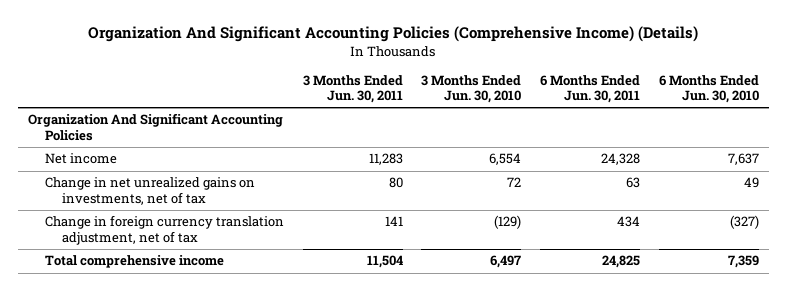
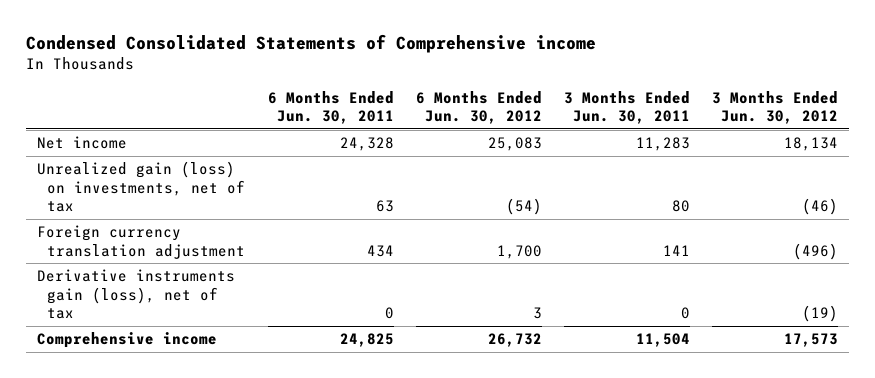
- Organization And Significant Accounting Policies (Comprehensive Income) (Details)
+ Condensed Consolidated Statements of Comprehensive income
- | 3 Months Ended Jun. 30, 2011 | 3 Months Ended Jun. 30, 2010 | 6 Months Ended Jun. 30, 2011 | 6 Months Ended Jun. 30, 2010
+ | 6 Months Ended Jun. 30, 2011 | 6 Months Ended Jun. 30, 2012 | 3 Months Ended Jun. 30, 2011 | 3 Months Ended Jun. 30, 2012
- Organization And Significant Accounting Policies
- Change in net unrealized gains on investments, net of tax | 80 | 72 | 63 | 49
- Change in foreign currency translation adjustment, net of tax | 141 | (129) | 434 | (327)
- Total comprehensive income | 11,504 | 6,497 | 24,825 | 7,359
+ Unrealized gain (loss) on investments, net of tax | 63 | (54) | 80 | (46)
+ Foreign currency translation adjustment | 434 | 1,700 | 141 | (496)
+ Derivative instruments gain (loss), net of tax | 0 | 3 | 0 | (19)
+ Comprehensive income | 24,825 | 26,732 | 11,504 | 17,573

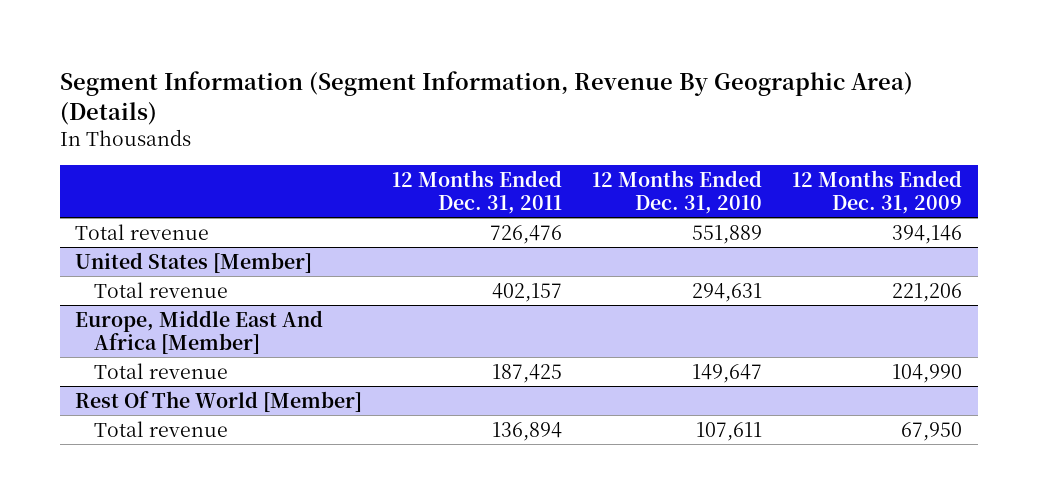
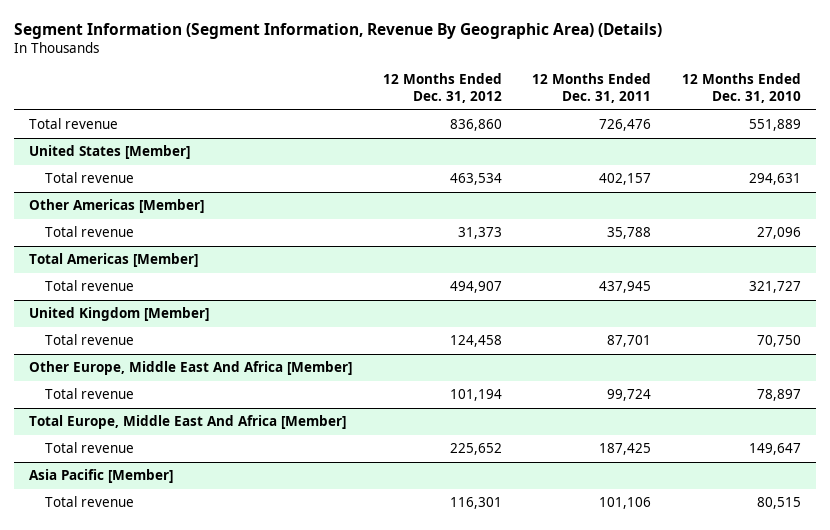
- | 12 Months Ended Dec. 31, 2011 | 12 Months Ended Dec. 31, 2010 | 12 Months Ended Dec. 31, 2009
+ | 12 Months Ended Dec. 31, 2012 | 12 Months Ended Dec. 31, 2011 | 12 Months Ended Dec. 31, 2010
- Europe, Middle East And Africa [Member]
+ Other Americas [Member]
+ Total revenue | 31,373 | 35,788 | 27,096
+ Total Americas [Member]
+ Total revenue | 494,907 | 437,945 | 321,727
+ United Kingdom [Member]
+ Total revenue | 124,458 | 87,701 | 70,750
+ Other Europe, Middle East And Africa [Member]
+ Total revenue | 101,194 | 99,724 | 78,897
+ Total Europe, Middle East And Africa [Member]
- Rest Of The World [Member]
- Total revenue | 136,894 | 107,611 | 67,950
+ Asia Pacific [Member]
+ Total revenue | 116,301 | 101,106 | 80,515

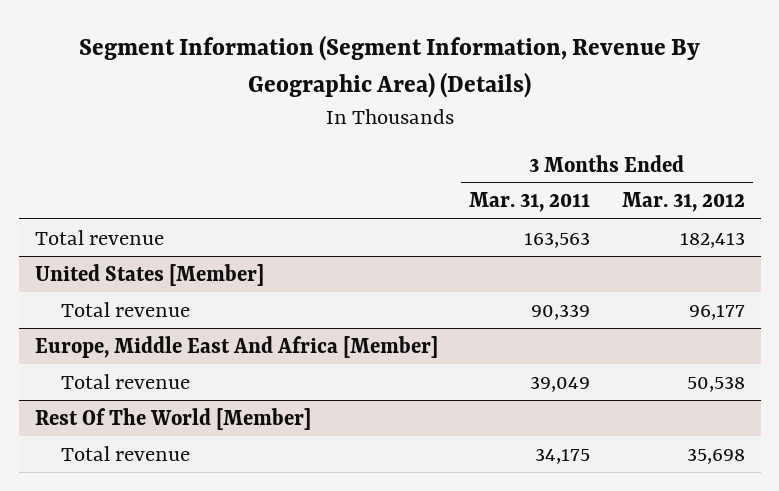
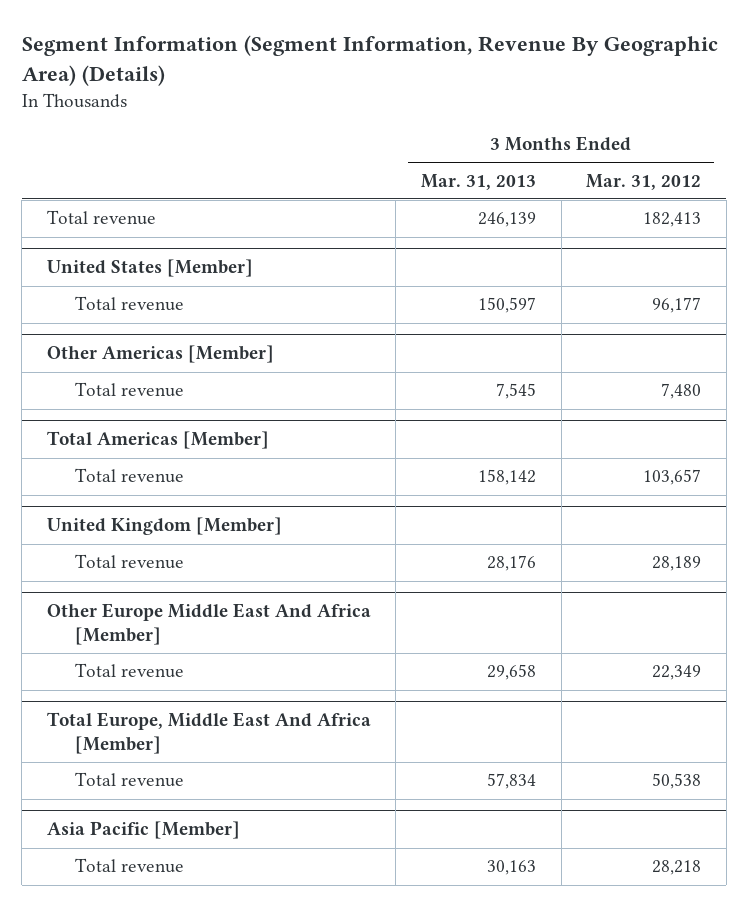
- | 3 Months Ended Mar. 31, 2011 | 3 Months Ended Mar. 31, 2012
+ | 3 Months Ended Mar. 31, 2013 | 3 Months Ended Mar. 31, 2012
- Europe, Middle East And Africa [Member]
+ Other Americas [Member]
+ Total revenue | 7,545 | 7,480
+ Total Americas [Member]
+ Total revenue | 158,142 | 103,657
+ United Kingdom [Member]
+ Total revenue | 28,176 | 28,189
+ Other Europe Middle East And Africa [Member]
+ Total revenue | 29,658 | 22,349
+ Total Europe, Middle East And Africa [Member]
- Rest Of The World [Member]
- Total revenue | 34,175 | 35,698
+ Asia Pacific [Member]
+ Total revenue | 30,163 | 28,218

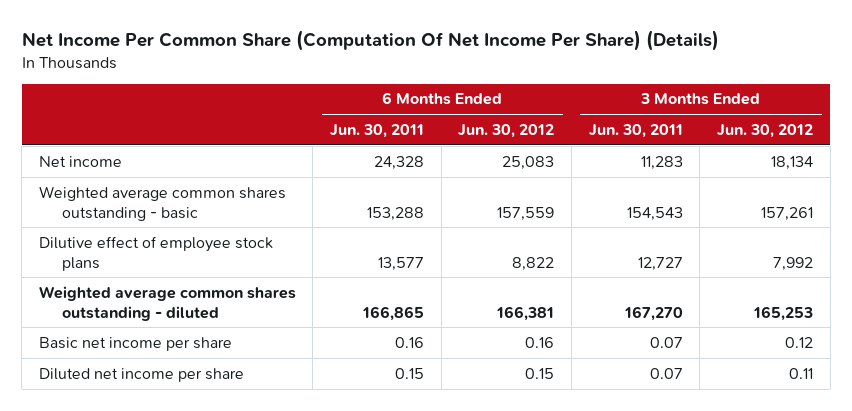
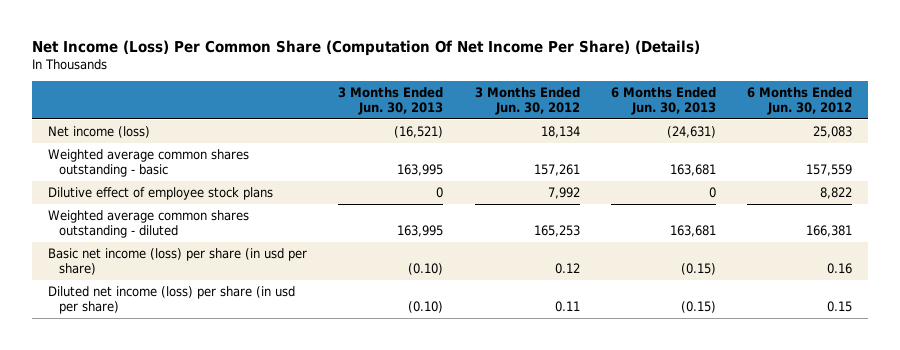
- Net Income Per Common Share (Computation Of Net Income Per Share) (Details)
+ Net Income (Loss) Per Common Share (Computation Of Net Income Per Share) (Details)
- | 6 Months Ended Jun. 30, 2011 | 6 Months Ended Jun. 30, 2012 | 3 Months Ended Jun. 30, 2011 | 3 Months Ended Jun. 30, 2012
+ | 3 Months Ended Jun. 30, 2013 | 3 Months Ended Jun. 30, 2012 | 6 Months Ended Jun. 30, 2013 | 6 Months Ended Jun. 30, 2012
- Net income | 24,328 | 25,083 | 11,283 | 18,134
+ Net income (loss) | (16,521) | 18,134 | (24,631) | 25,083
- Basic net income per share | 0.16 | 0.16 | 0.07 | 0.12
- Diluted net income per share | 0.15 | 0.15 | 0.07 | 0.11
+ Basic net income (loss) per share (in usd per share) | (0.10) | 0.12 | (0.15) | 0.16
+ Diluted net income (loss) per share (in usd per share) | (0.10) | 0.11 | (0.15) | 0.15

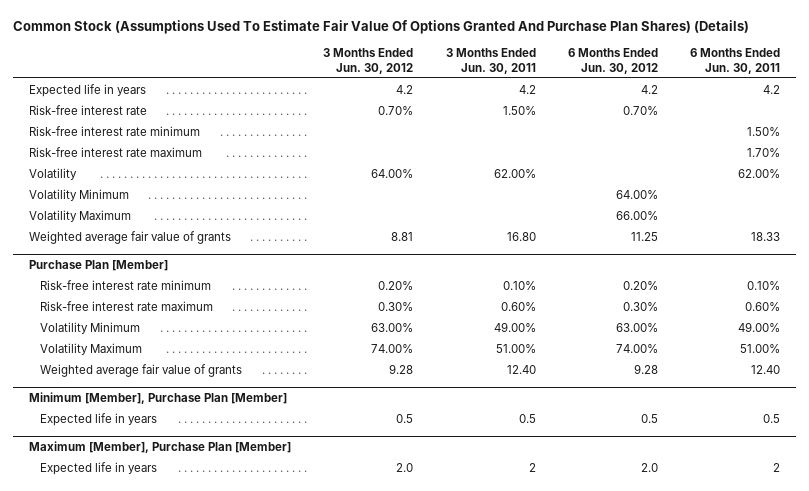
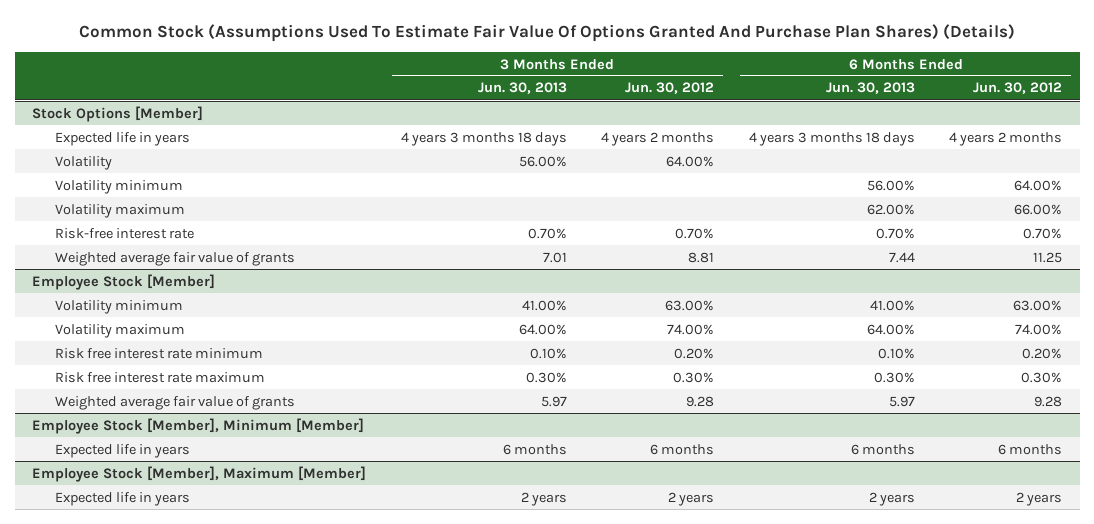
- | 3 Months Ended Jun. 30, 2012 | 3 Months Ended Jun. 30, 2011 | 6 Months Ended Jun. 30, 2012 | 6 Months Ended Jun. 30, 2011
+ | 3 Months Ended Jun. 30, 2013 | 3 Months Ended Jun. 30, 2012 | 6 Months Ended Jun. 30, 2013 | 6 Months Ended Jun. 30, 2012
- Expected life in years | 4.2 | 4.2 | 4.2 | 4.2
- Risk-free interest rate | 0.70% | 1.50% | 0.70% |
- Risk-free interest rate minimum | | | | 1.50%
- Risk-free interest rate maximum | | | | 1.70%
+ Stock Options [Member]
+ Expected life in years | 4 years 3 months 18 days | 4 years 2 months | 4 years 3 months 18 days | 4 years 2 months
- Volatility Minimum | | | 64.00% |
- Volatility Maximum | | | 66.00% |
+ Volatility minimum | | | 56.00% | 64.00%
+ Volatility maximum | | | 62.00% | 66.00%
+ Risk-free interest rate | 0.70% | 0.70% | 0.70% | 0.70%
- Purchase Plan [Member]
- Risk-free interest rate minimum | 0.20% | 0.10% | 0.20% | 0.10%
- Risk-free interest rate maximum | 0.30% | 0.60% | 0.30% | 0.60%
- Volatility Minimum | 63.00% | 49.00% | 63.00% | 49.00%
- Volatility Maximum | 74.00% | 51.00% | 74.00% | 51.00%
+ Employee Stock [Member]
+ Volatility minimum | 41.00% | 63.00% | 41.00% | 63.00%
+ Volatility maximum | 64.00% | 74.00% | 64.00% | 74.00%
+ Risk free interest rate minimum | 0.10% | 0.20% | 0.10% | 0.20%
+ Risk free interest rate maximum | 0.30% | 0.30% | 0.30% | 0.30%
- Minimum [Member], Purchase Plan [Member]
- Expected life in years | 0.5 | 0.5 | 0.5 | 0.5
- Maximum [Member], Purchase Plan [Member]
- Expected life in years | 2.0 | 2 | 2.0 | 2
+ Employee Stock [Member], Minimum [Member]
+ Expected life in years | 6 months | 6 months | 6 months | 6 months
+ Employee Stock [Member], Maximum [Member]
+ Expected life in years | 2 years | 2 years | 2 years | 2 years

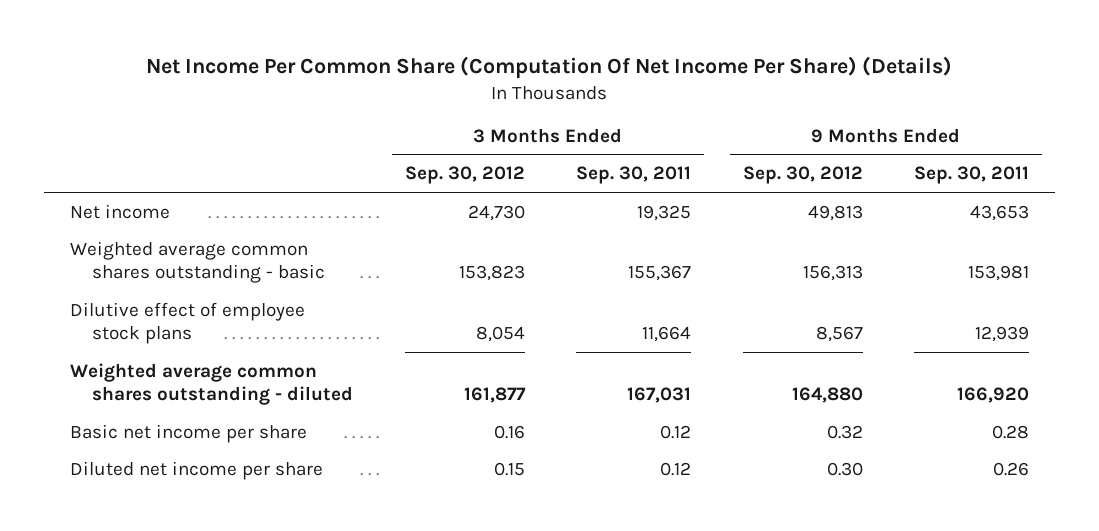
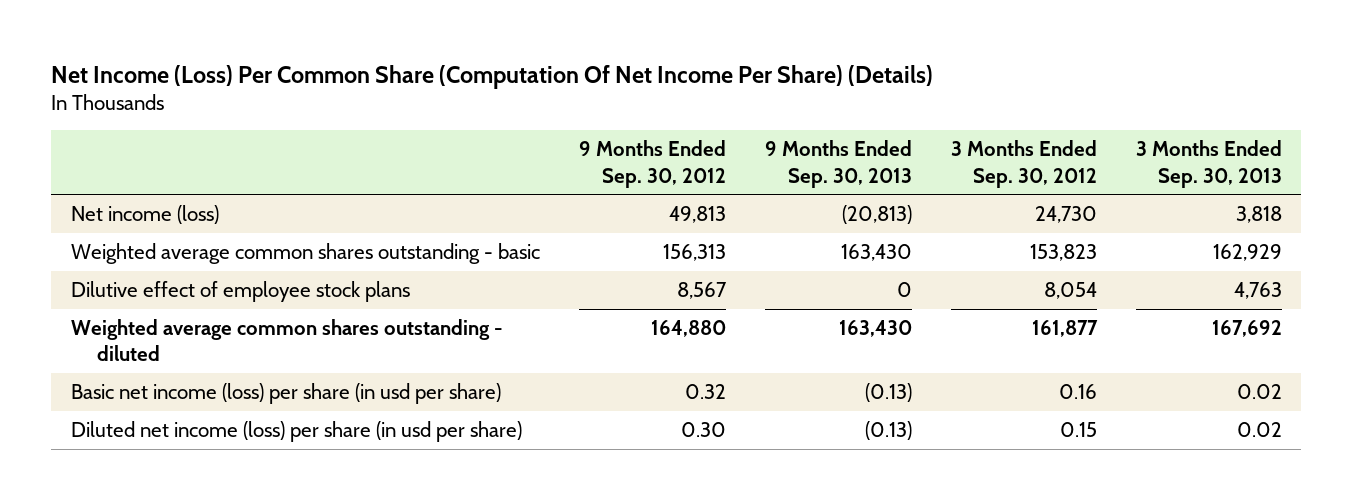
- Net Income Per Common Share (Computation Of Net Income Per Share) (Details)
+ Net Income (Loss) Per Common Share (Computation Of Net Income Per Share) (Details)
- | 3 Months Ended Sep. 30, 2012 | 3 Months Ended Sep. 30, 2011 | 9 Months Ended Sep. 30, 2012 | 9 Months Ended Sep. 30, 2011
+ | 9 Months Ended Sep. 30, 2012 | 9 Months Ended Sep. 30, 2013 | 3 Months Ended Sep. 30, 2012 | 3 Months Ended Sep. 30, 2013
- Net income | 24,730 | 19,325 | 49,813 | 43,653
+ Net income (loss) | 49,813 | (20,813) | 24,730 | 3,818
- Basic net income per share | 0.16 | 0.12 | 0.32 | 0.28
- Diluted net income per share | 0.15 | 0.12 | 0.30 | 0.26
+ Basic net income (loss) per share (in usd per share) | 0.32 | (0.13) | 0.16 | 0.02
+ Diluted net income (loss) per share (in usd per share) | 0.30 | (0.13) | 0.15 | 0.02

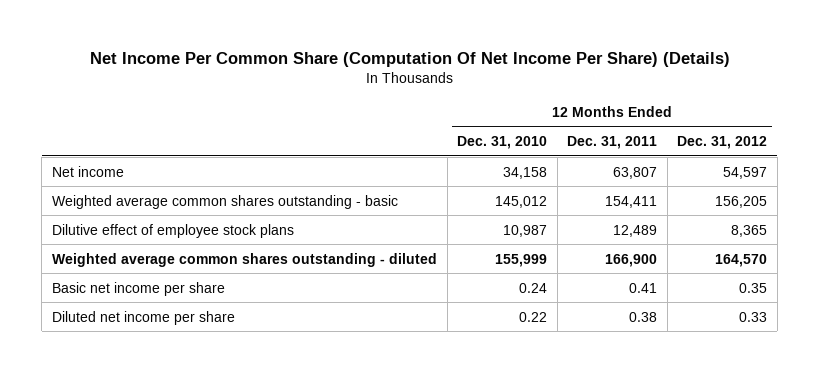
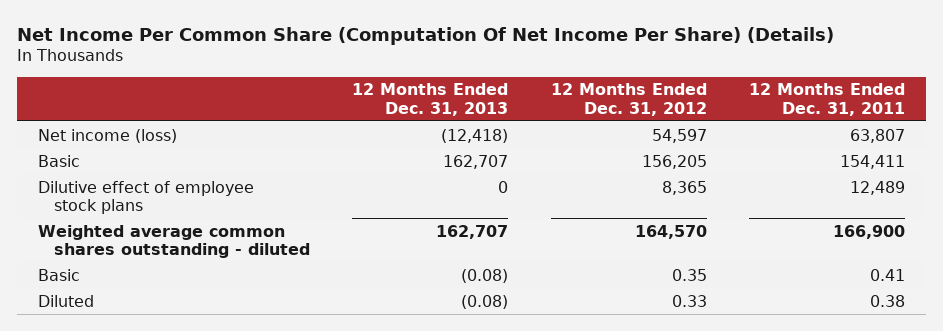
- | 12 Months Ended Dec. 31, 2010 | 12 Months Ended Dec. 31, 2011 | 12 Months Ended Dec. 31, 2012
+ | 12 Months Ended Dec. 31, 2013 | 12 Months Ended Dec. 31, 2012 | 12 Months Ended Dec. 31, 2011
- Net income | 34,158 | 63,807 | 54,597
- Weighted average common shares outstanding - basic | 145,012 | 154,411 | 156,205
+ Net income (loss) | (12,418) | 54,597 | 63,807
+ Basic | 162,707 | 156,205 | 154,411
- Basic net income per share | 0.24 | 0.41 | 0.35
- Diluted net income per share | 0.22 | 0.38 | 0.33
+ Basic | (0.08) | 0.35 | 0.41
+ Diluted | (0.08) | 0.33 | 0.38

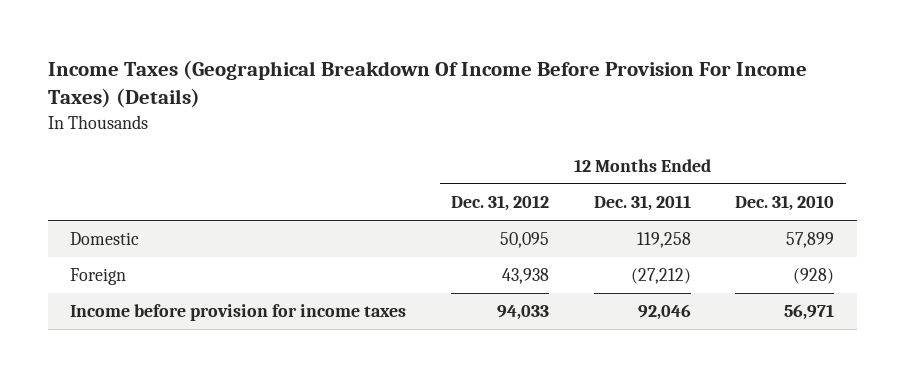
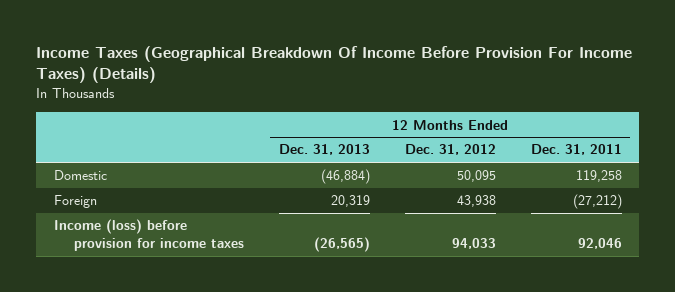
- | 12 Months Ended Dec. 31, 2012 | 12 Months Ended Dec. 31, 2011 | 12 Months Ended Dec. 31, 2010
+ | 12 Months Ended Dec. 31, 2013 | 12 Months Ended Dec. 31, 2012 | 12 Months Ended Dec. 31, 2011
- Income before provision for income taxes | 94,033 | 92,046 | 56,971
+ Income (loss) before provision for income taxes | (26,565) | 94,033 | 92,046

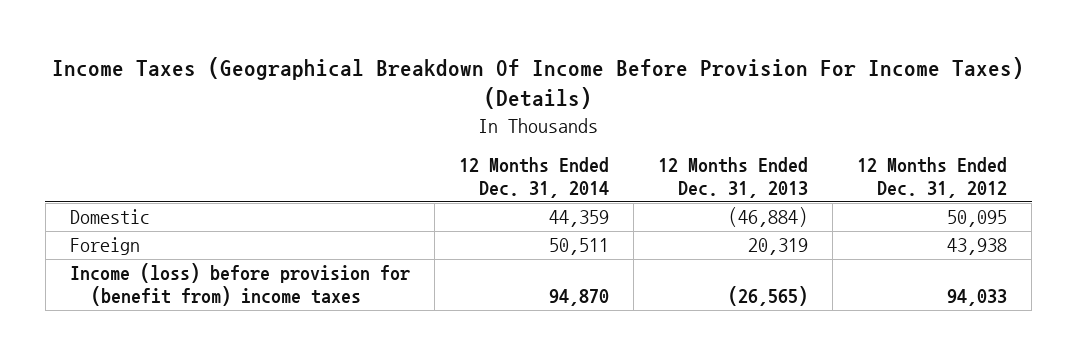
- | 12 Months Ended Dec. 31, 2013 | 12 Months Ended Dec. 31, 2012 | 12 Months Ended Dec. 31, 2011
+ | 12 Months Ended Dec. 31, 2014 | 12 Months Ended Dec. 31, 2013 | 12 Months Ended Dec. 31, 2012
- Income (loss) before provision for income taxes | (26,565) | 94,033 | 92,046
+ Income (loss) before provision for (benefit from) income taxes | 94,870 | (26,565) | 94,033

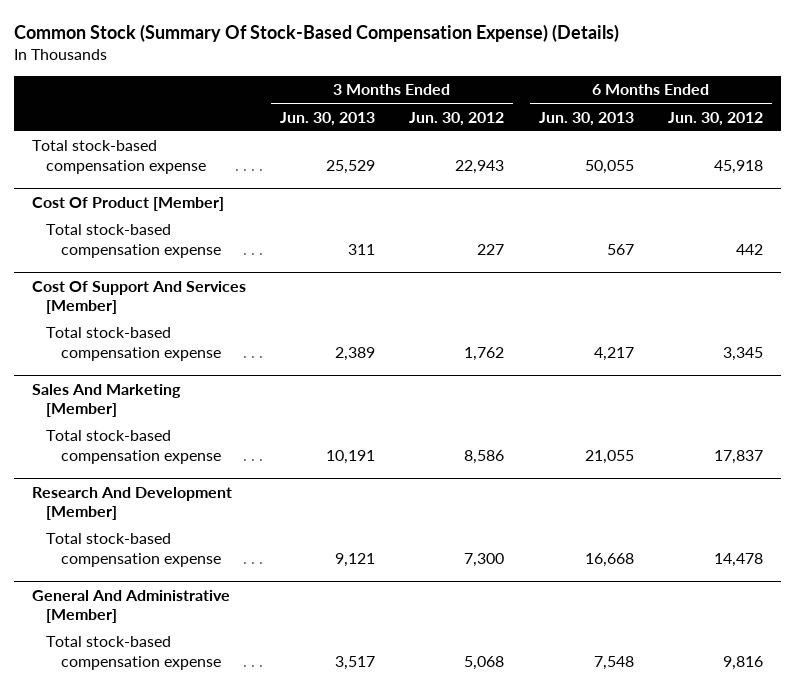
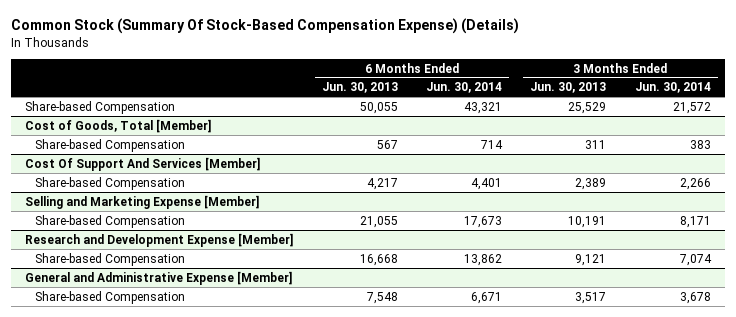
- | 3 Months Ended Jun. 30, 2013 | 3 Months Ended Jun. 30, 2012 | 6 Months Ended Jun. 30, 2013 | 6 Months Ended Jun. 30, 2012
+ | 6 Months Ended Jun. 30, 2013 | 6 Months Ended Jun. 30, 2014 | 3 Months Ended Jun. 30, 2013 | 3 Months Ended Jun. 30, 2014
- Total stock-based compensation expense | 25,529 | 22,943 | 50,055 | 45,918
- Cost Of Product [Member]
- Total stock-based compensation expense | 311 | 227 | 567 | 442
+ Share-based Compensation | 50,055 | 43,321 | 25,529 | 21,572
+ Cost of Goods, Total [Member]
+ Share-based Compensation | 567 | 714 | 311 | 383
@ Cost Of Support And Services [Member]
- Total stock-based compensation expense | 2,389 | 1,762 | 4,217 | 3,345
- Sales And Marketing [Member]
- Total stock-based compensation expense | 10,191 | 8,586 | 21,055 | 17,837
- Research And Development [Member]
- Total stock-based compensation expense | 9,121 | 7,300 | 16,668 | 14,478
- General And Administrative [Member]
- Total stock-based compensation expense | 3,517 | 5,068 | 7,548 | 9,816
@ Cost Of Support And Services [Member]
+ Share-based Compensation | 4,217 | 4,401 | 2,389 | 2,266
+ Selling and Marketing Expense [Member]
+ Share-based Compensation | 21,055 | 17,673 | 10,191 | 8,171
+ Research and Development Expense [Member]
+ Share-based Compensation | 16,668 | 13,862 | 9,121 | 7,074
+ General and Administrative Expense [Member]
+ Share-based Compensation | 7,548 | 6,671 | 3,517 | 3,678

